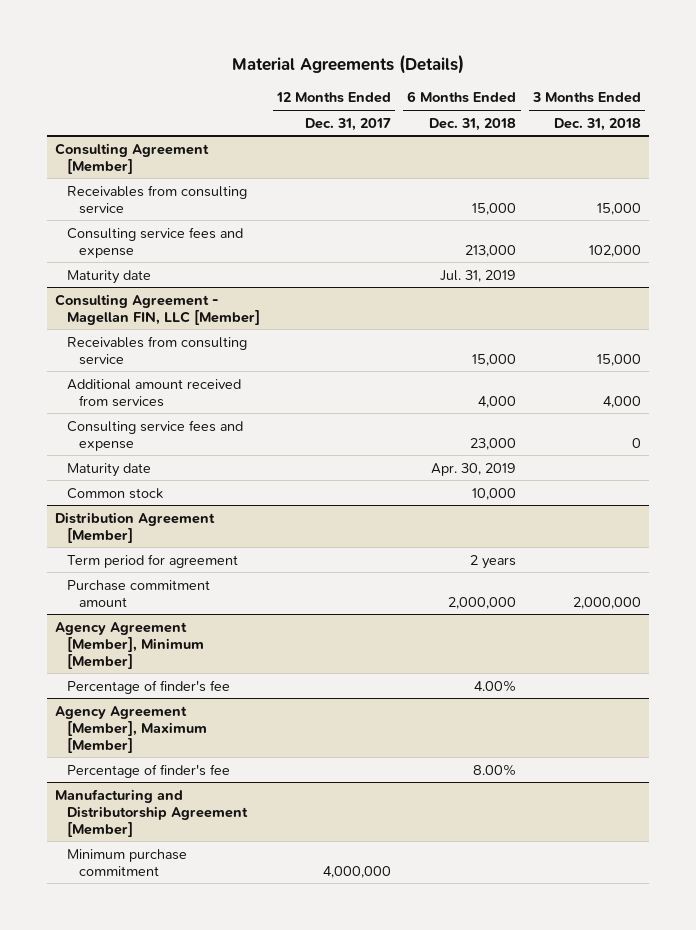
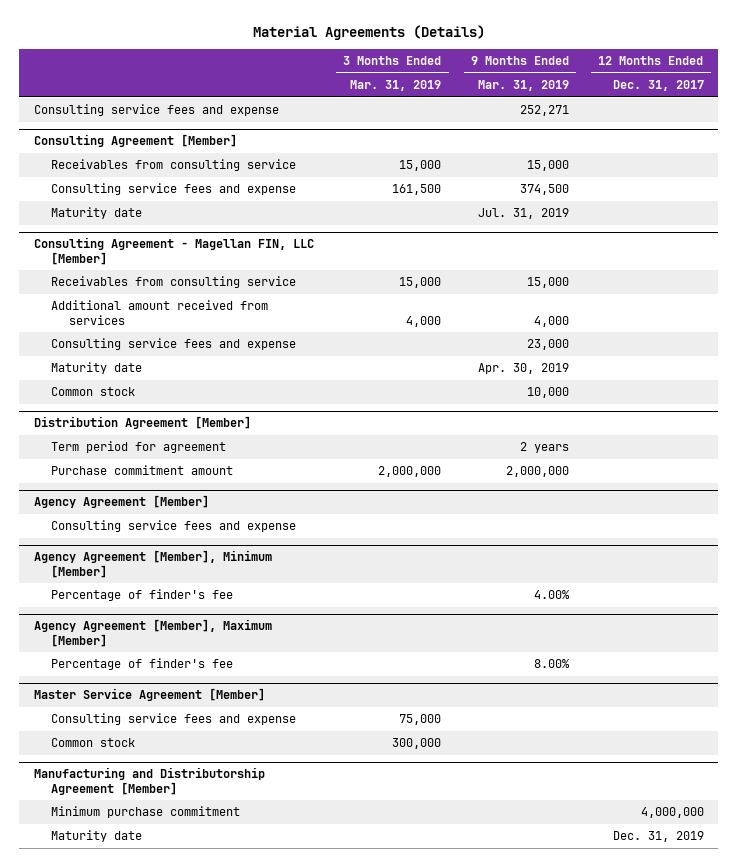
- | 12 Months Ended Dec. 31, 2017 | 6 Months Ended Dec. 31, 2018 | 3 Months Ended Dec. 31, 2018
+ | 3 Months Ended Mar. 31, 2019 | 9 Months Ended Mar. 31, 2019 | 12 Months Ended Dec. 31, 2017
+ Consulting service fees and expense | | 252,271 |
+ Agency Agreement [Member]
+ Consulting service fees and expense
+ Master Service Agreement [Member]
+ Consulting service fees and expense | 75,000 | |
+ Common stock | 300,000 | |
@ Manufacturing and Distributorship Agreement [Member]
+ Maturity date | | | Dec. 31, 2019

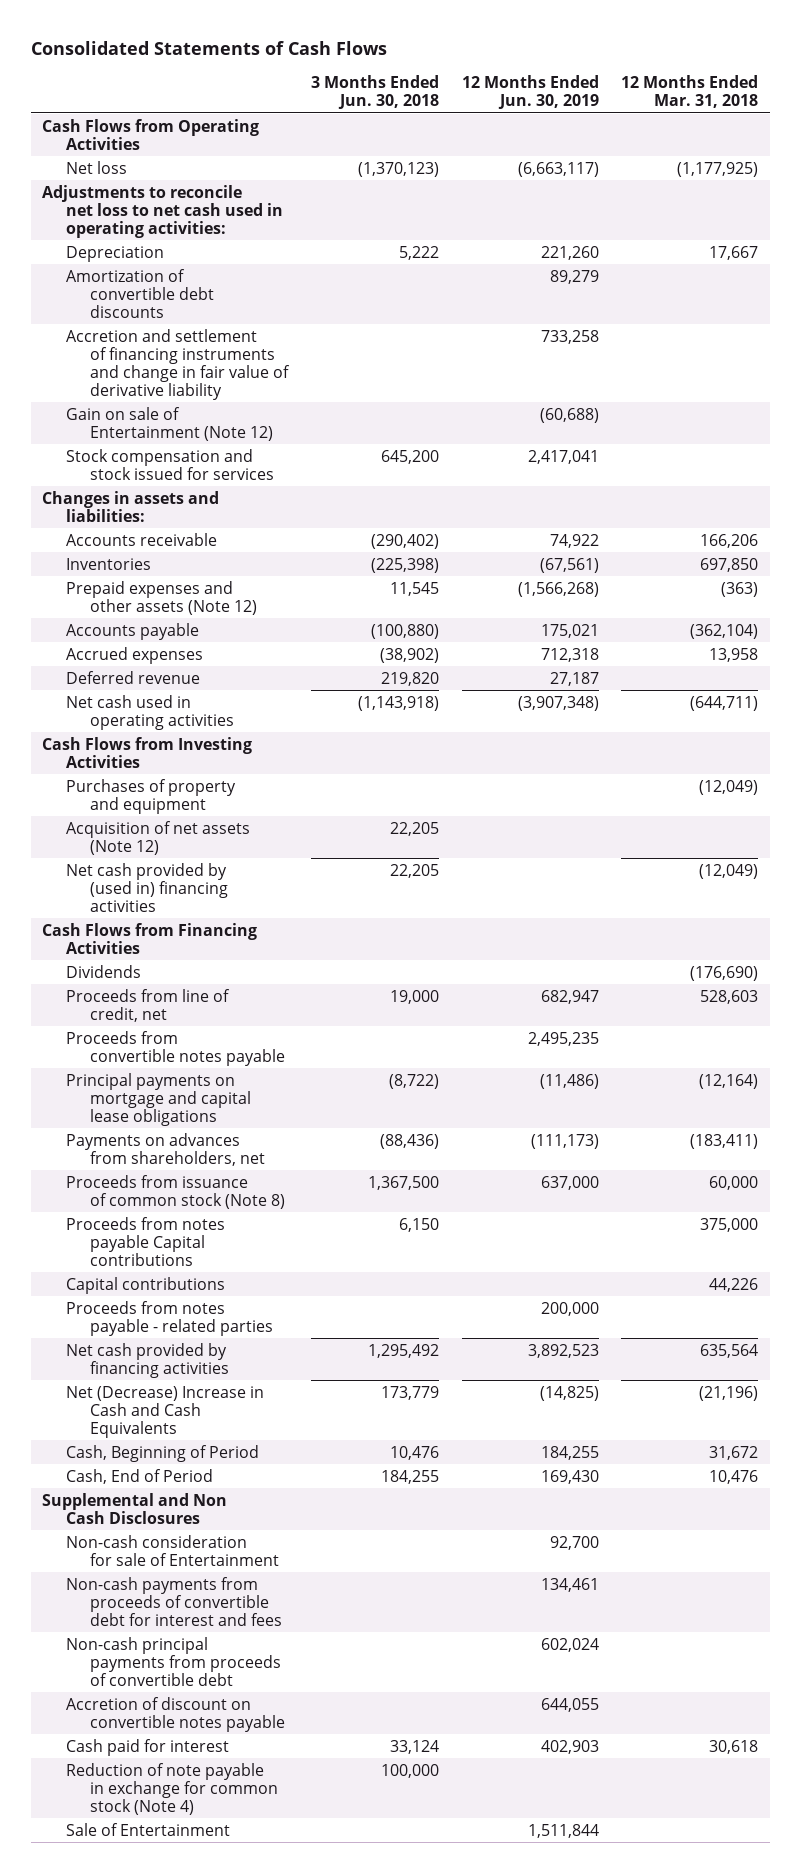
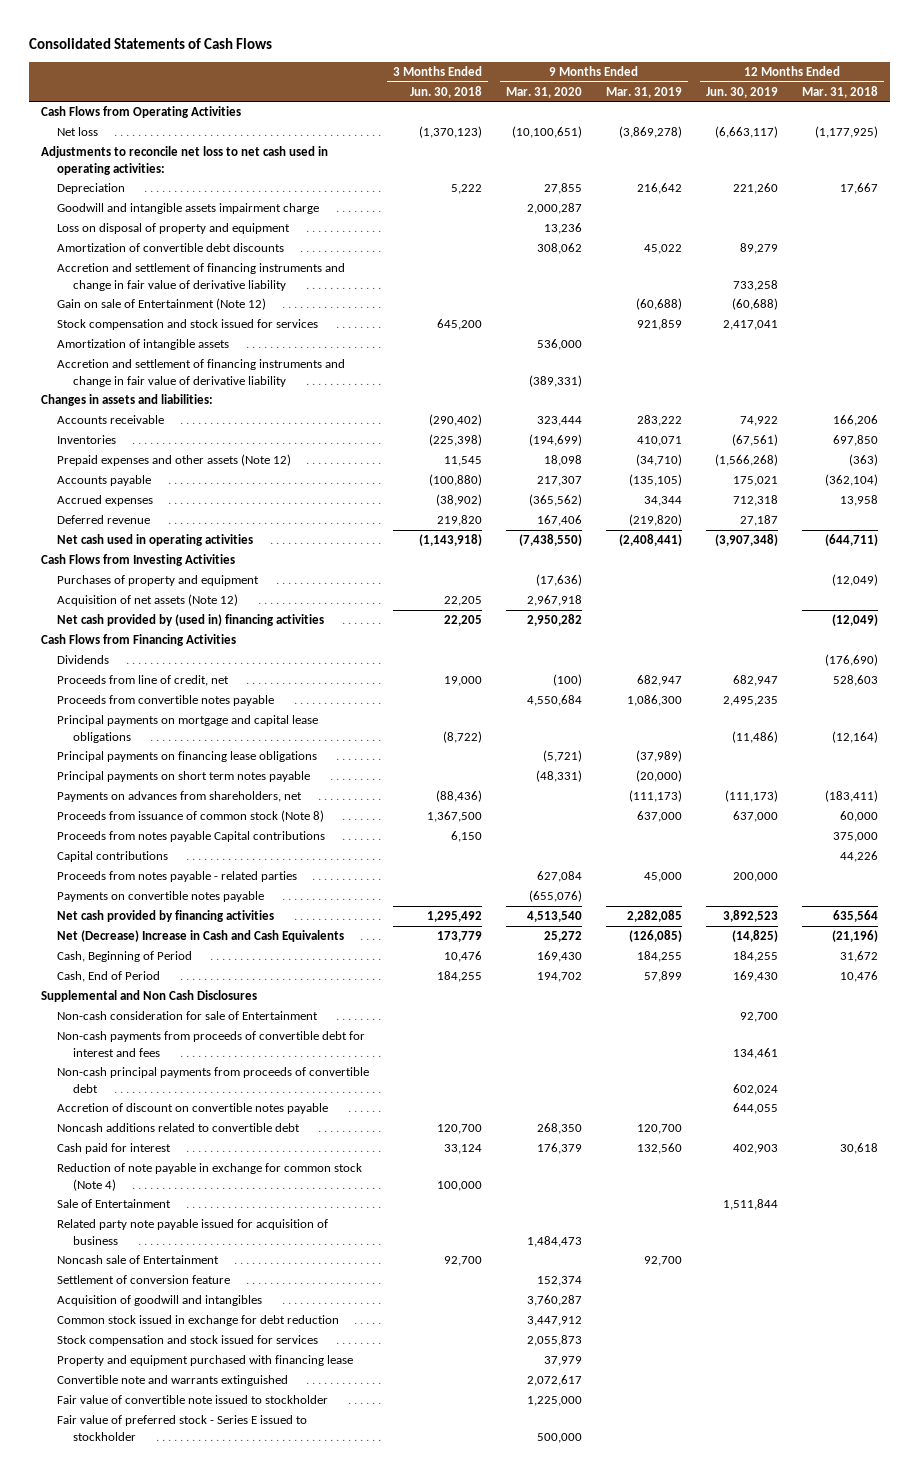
- | 3 Months Ended Jun. 30, 2018 | 12 Months Ended Jun. 30, 2019 | 12 Months Ended Mar. 31, 2018
+ | 3 Months Ended Jun. 30, 2018 | 9 Months Ended Mar. 31, 2020 | 9 Months Ended Mar. 31, 2019 | 12 Months Ended Jun. 30, 2019 | 12 Months Ended Mar. 31, 2018
+ Goodwill and intangible assets impairment charge | | 2,000,287 | | |
+ Loss on disposal of property and equipment | | 13,236 | | |
+ Amortization of intangible assets | | 536,000 | | |
+ Accretion and settlement of financing instruments and change in fair value of derivative liability | | (389,331) | | |
+ Principal payments on financing lease obligations | | (5,721) | (37,989) | |
+ Principal payments on short term notes payable | | (48,331) | (20,000) | |
+ Payments on convertible notes payable | | (655,076) | | |
+ Noncash additions related to convertible debt | 120,700 | 268,350 | 120,700 | |
+ Related party note payable issued for acquisition of business | | 1,484,473 | | |
+ Noncash sale of Entertainment | 92,700 | | 92,700 | |
+ Settlement of conversion feature | | 152,374 | | |
+ Acquisition of goodwill and intangibles | | 3,760,287 | | |
+ Common stock issued in exchange for debt reduction | | 3,447,912 | | |
+ Stock compensation and stock issued for services | | 2,055,873 | | |
+ Property and equipment purchased with financing lease | | 37,979 | | |
+ Convertible note and warrants extinguished | | 2,072,617 | | |
+ Fair value of convertible note issued to stockholder | | 1,225,000 | | |
+ Fair value of preferred stock - Series E issued to stockholder | | 500,000 | | |

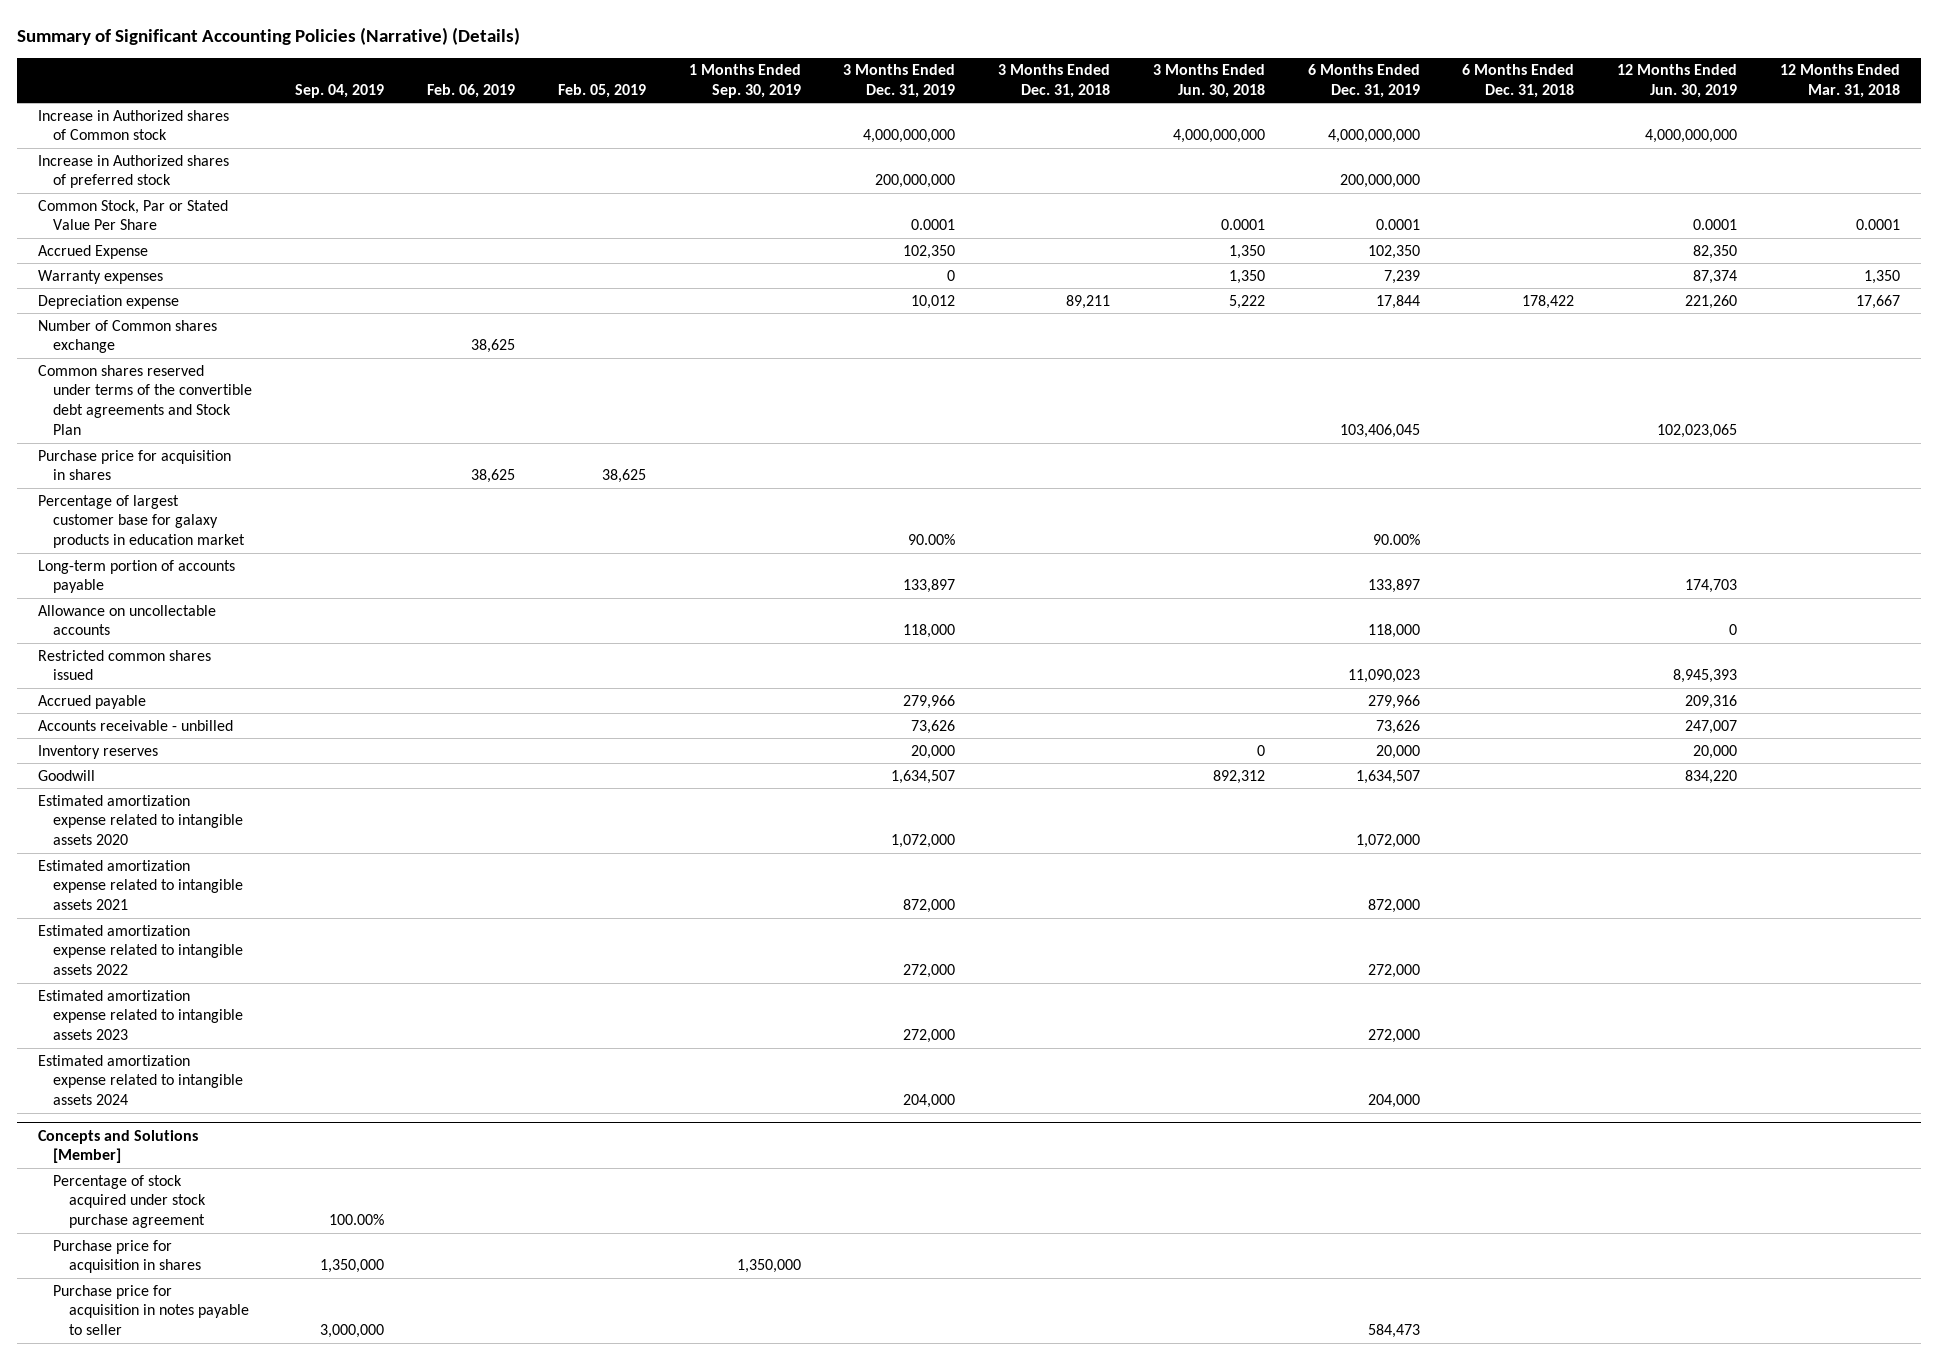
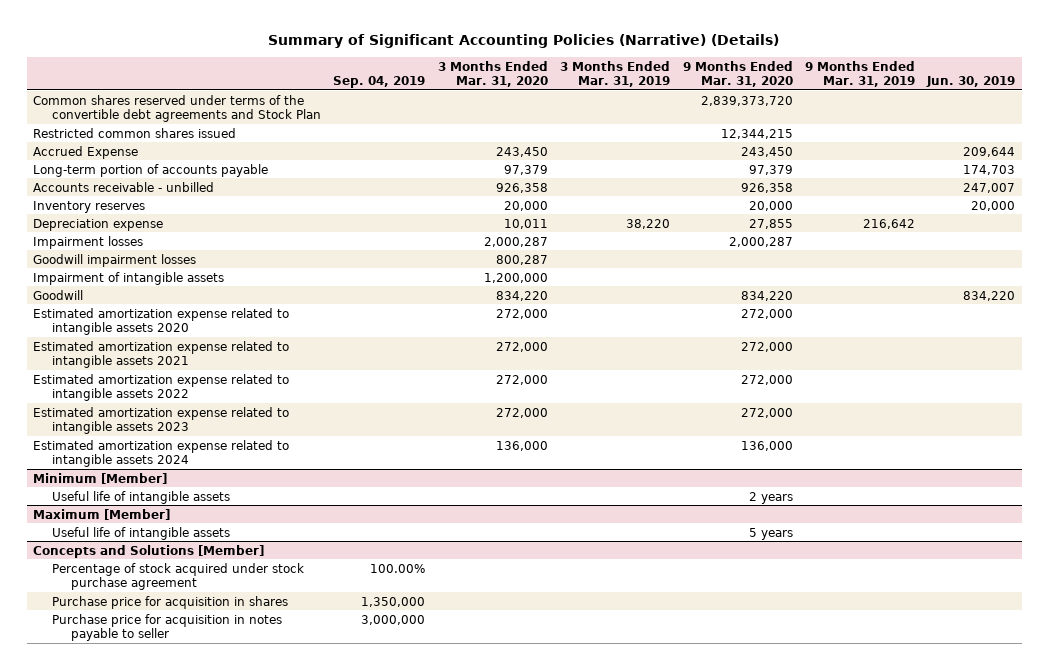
- | Sep. 04, 2019 | Feb. 06, 2019 | Feb. 05, 2019 | 1 Months Ended Sep. 30, 2019 | 3 Months Ended Dec. 31, 2019 | 3 Months Ended Dec. 31, 2018 | 3 Months Ended Jun. 30, 2018 | 6 Months Ended Dec. 31, 2019 | 6 Months Ended Dec. 31, 2018 | 12 Months Ended Jun. 30, 2019 | 12 Months Ended Mar. 31, 2018
+ | Sep. 04, 2019 | 3 Months Ended Mar. 31, 2020 | 3 Months Ended Mar. 31, 2019 | 9 Months Ended Mar. 31, 2020 | 9 Months Ended Mar. 31, 2019 | Jun. 30, 2019
- Increase in Authorized shares of Common stock | | | | | 4,000,000,000 | | 4,000,000,000 | 4,000,000,000 | | 4,000,000,000 |
- Increase in Authorized shares of preferred stock | | | | | 200,000,000 | | | 200,000,000 | | |
- Common Stock, Par or Stated Value Per Share | | | | | 0.0001 | | 0.0001 | 0.0001 | | 0.0001 | 0.0001
- Warranty expenses | | | | | 0 | | 1,350 | 7,239 | | 87,374 | 1,350
- Number of Common shares exchange | | 38,625 | | | | | | | | |
- Purchase price for acquisition in shares | | 38,625 | 38,625 | | | | | | | |
- Percentage of largest customer base for galaxy products in education market | | | | | 90.00% | | | 90.00% | | |
- Allowance on uncollectable accounts | | | | | 118,000 | | | 118,000 | | 0 |
- Accrued payable | | | | | 279,966 | | | 279,966 | | 209,316 |
moved down: Accrued Expense | | 243,450 | | 243,450 | | 209,644
moved down: Long-term portion of accounts payable | | 97,379 | | 97,379 | | 174,703
moved down: Depreciation expense | | 10,011 | 38,220 | 27,855 | 216,642 |
+ Impairment losses | | 2,000,287 | | 2,000,287 | |
+ Goodwill impairment losses | | 800,287 | | | |
+ Impairment of intangible assets | | 1,200,000 | | | |
+ Minimum [Member]
+ Useful life of intangible assets | | | | 2 years | |
+ Maximum [Member]
+ Useful life of intangible assets | | | | 5 years | |

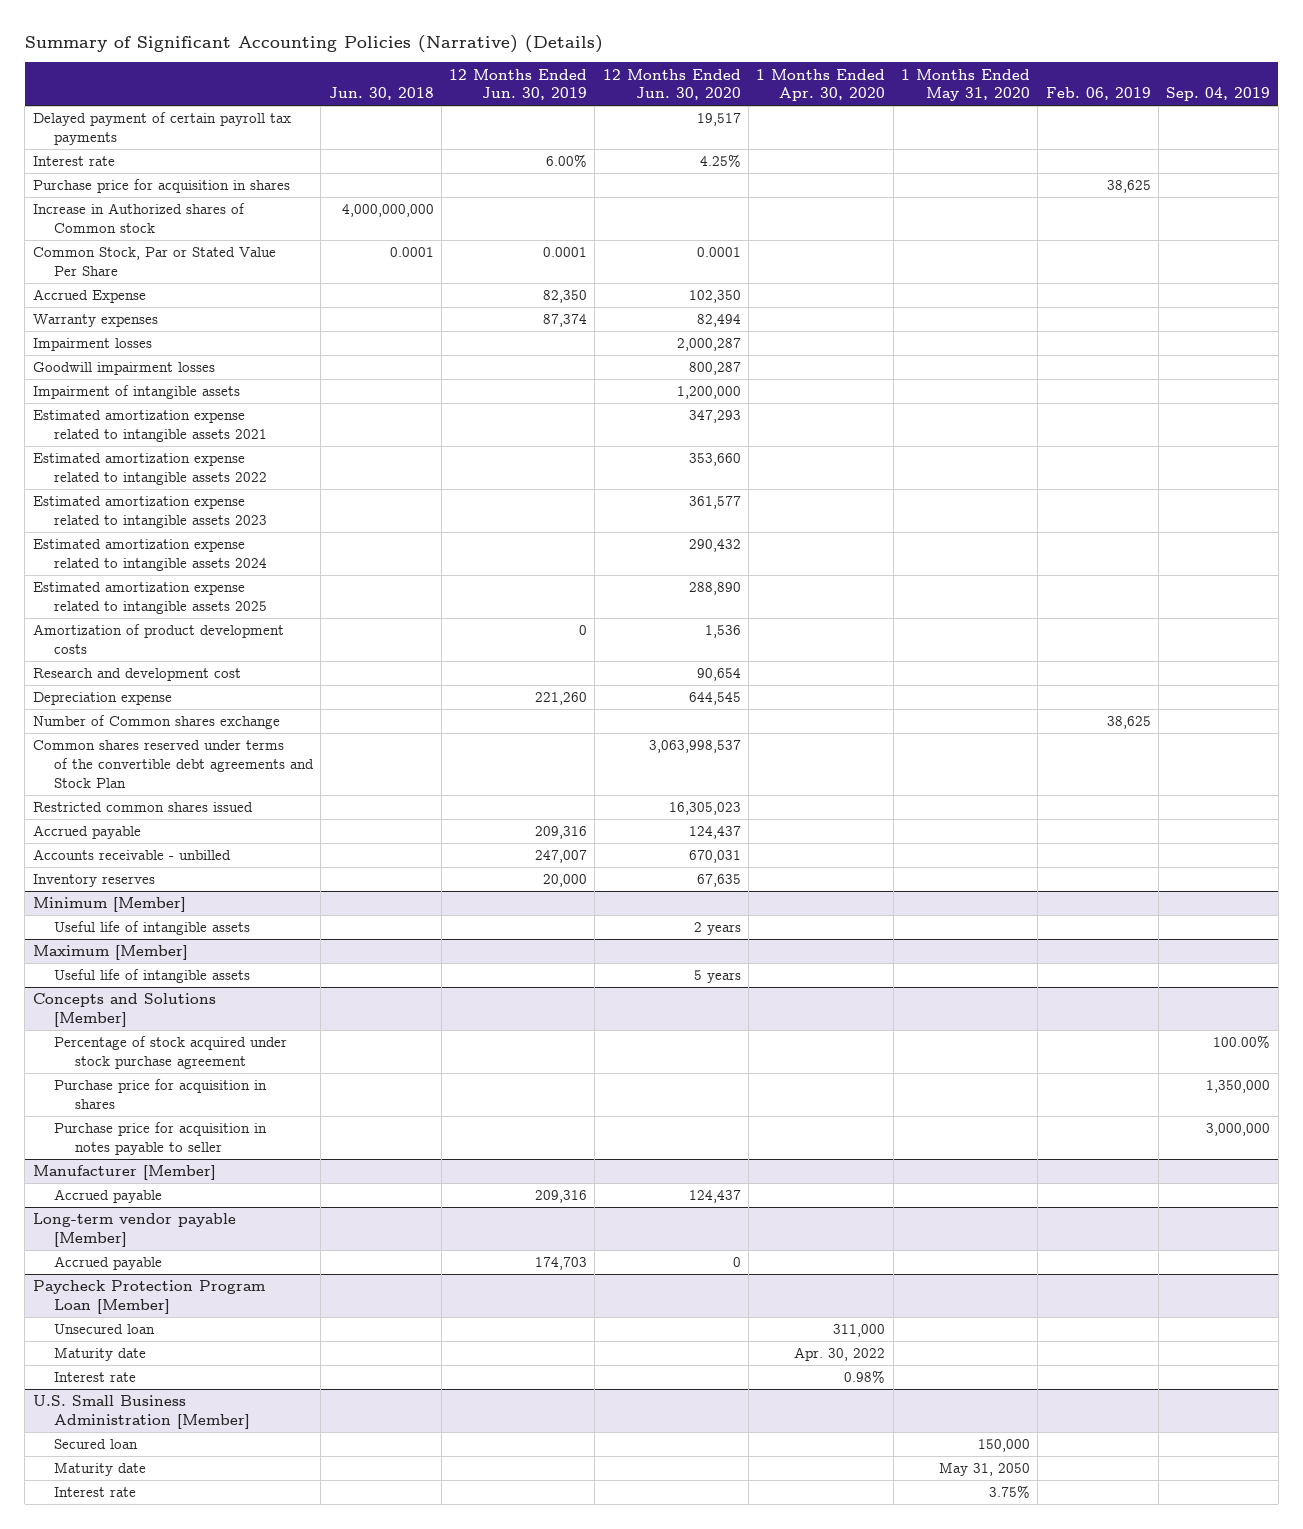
- | Sep. 04, 2019 | 3 Months Ended Mar. 31, 2020 | 3 Months Ended Mar. 31, 2019 | 9 Months Ended Mar. 31, 2020 | 9 Months Ended Mar. 31, 2019 | Jun. 30, 2019
+ | Jun. 30, 2018 | 12 Months Ended Jun. 30, 2019 | 12 Months Ended Jun. 30, 2020 | 1 Months Ended Apr. 30, 2020 | 1 Months Ended May 31, 2020 | Feb. 06, 2019 | Sep. 04, 2019
+ Delayed payment of certain payroll tax payments | | | 19,517 | | | |
+ Interest rate | | 6.00% | 4.25% | | | |
+ Purchase price for acquisition in shares | | | | | | 38,625 |
+ Increase in Authorized shares of Common stock | 4,000,000,000 | | | | | |
+ Common Stock, Par or Stated Value Per Share | 0.0001 | 0.0001 | 0.0001 | | | |
- Long-term portion of accounts payable | | 97,379 | | 97,379 | | 174,703
+ Warranty expenses | | 87,374 | 82,494 | | | |
- Goodwill | | 834,220 | | 834,220 | | 834,220
- Estimated amortization expense related to intangible assets 2020 | | 272,000 | | 272,000 | |
+ Estimated amortization expense related to intangible assets 2025 | | | 288,890 | | | |
+ Amortization of product development costs | | 0 | 1,536 | | | |
+ Research and development cost | | | 90,654 | | | |
moved down: Depreciation expense | | 221,260 | 644,545 | | | |
+ Number of Common shares exchange | | | | | | 38,625 |
moved down: Common shares reserved under terms of the convertible debt agreements and Stock Plan | | | 3,063,998,537 | | | |
moved down: Restricted common shares issued | | | 16,305,023 | | | |
+ Accrued payable | | 209,316 | 124,437 | | | |
moved down: Accounts receivable - unbilled | | 247,007 | 670,031 | | | |
moved down: Inventory reserves | | 20,000 | 67,635 | | | |
+ Manufacturer [Member]
+ Accrued payable | | 209,316 | 124,437 | | | |
+ Long-term vendor payable [Member]
+ Accrued payable | | 174,703 | 0 | | | |
+ Paycheck Protection Program Loan [Member]
+ Unsecured loan | | | | 311,000 | | |
+ Maturity date | | | | Apr. 30, 2022 | | |
+ Interest rate | | | | 0.98% | | |
+ U.S. Small Business Administration [Member]
+ Secured loan | | | | | 150,000 | |
+ Maturity date | | | | | May 31, 2050 | |
+ Interest rate | | | | | 3.75% | |

